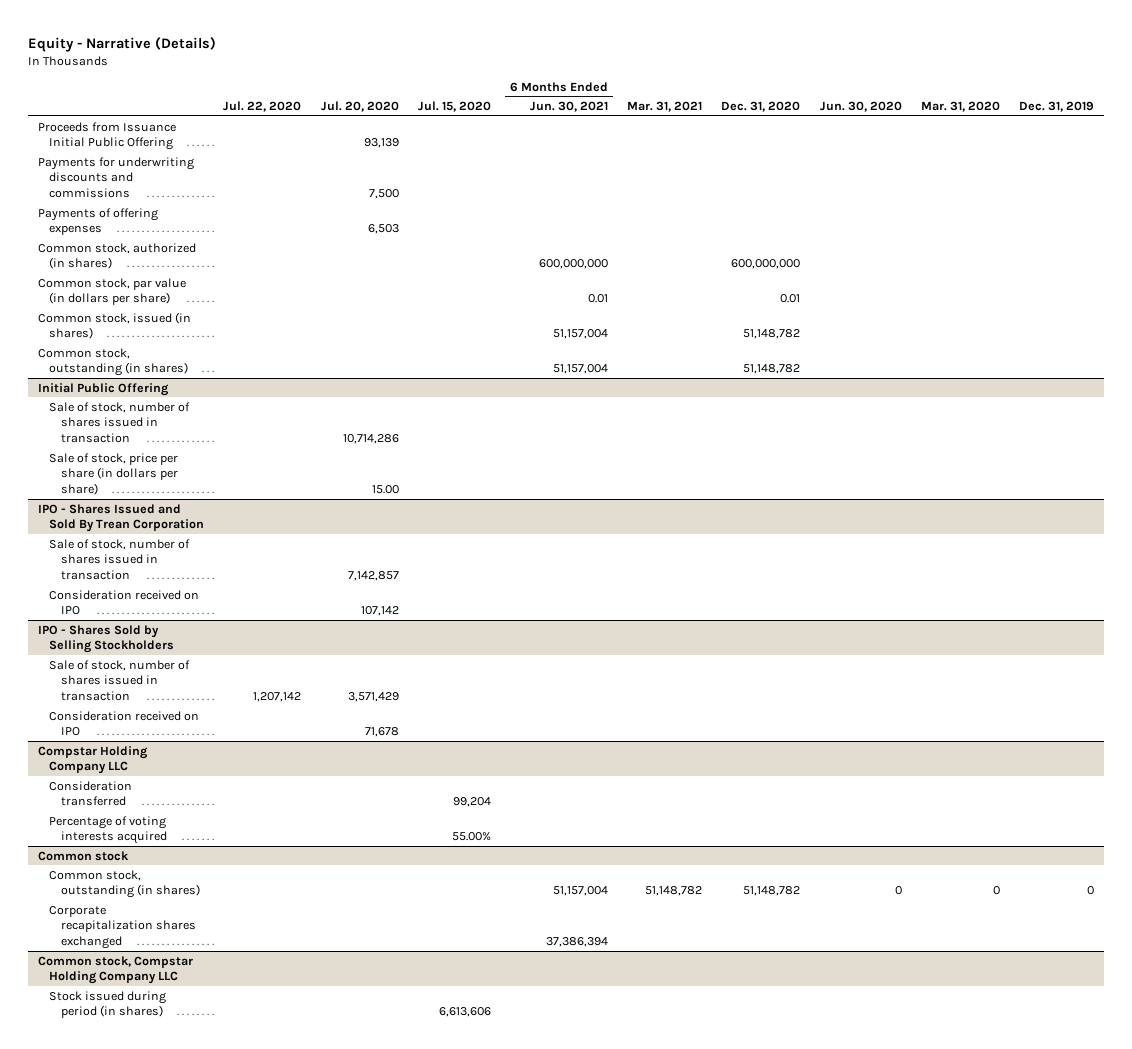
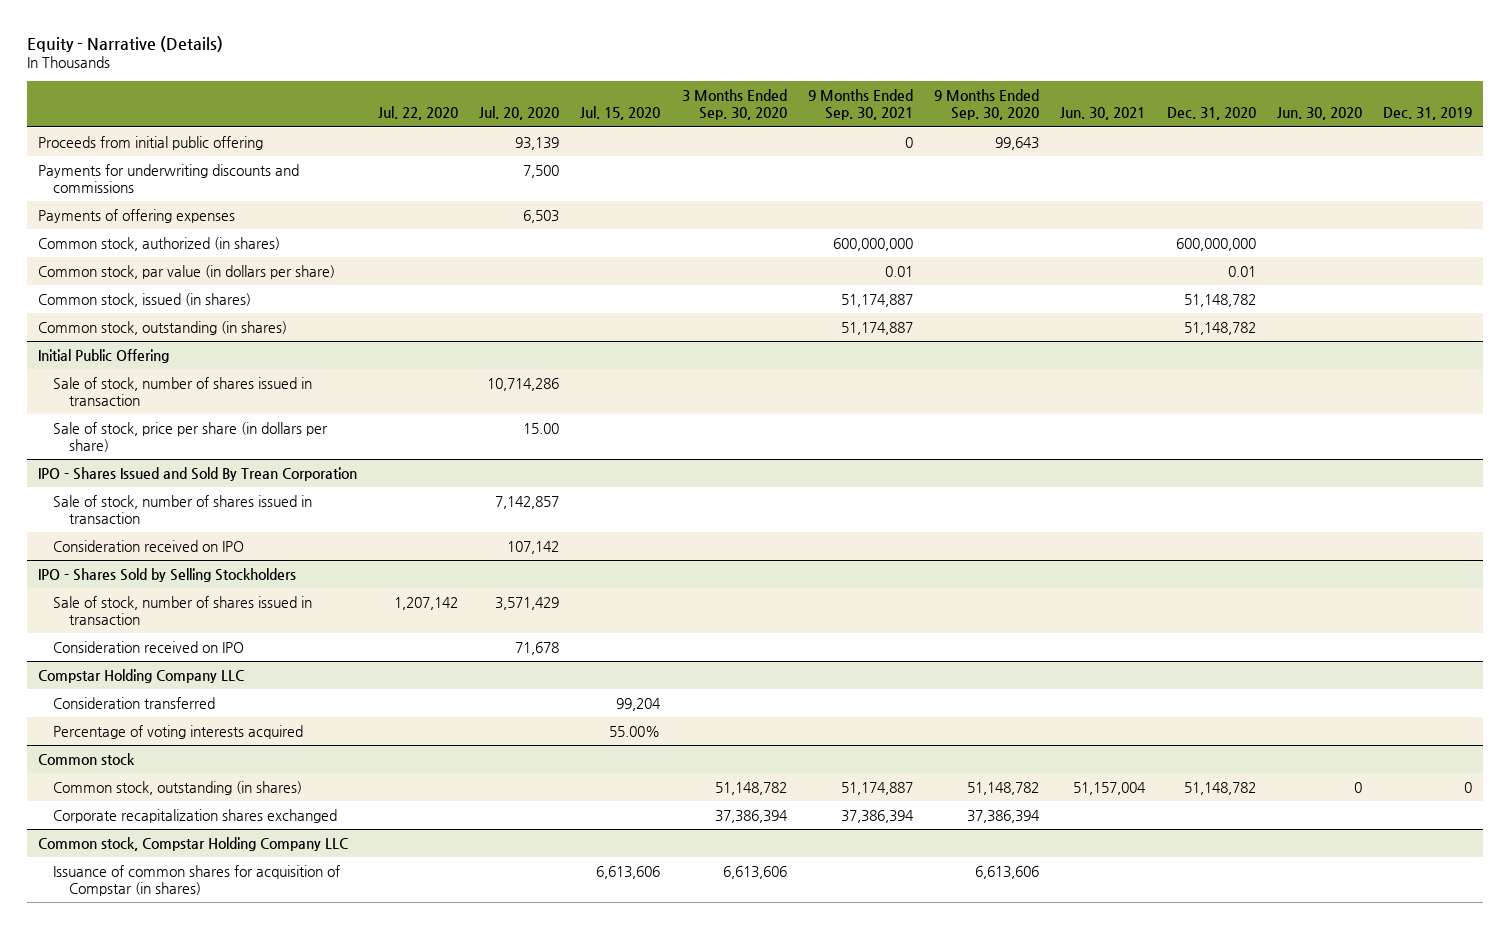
- | Jul. 22, 2020 | Jul. 20, 2020 | Jul. 15, 2020 | 6 Months Ended Jun. 30, 2021 | Mar. 31, 2021 | Dec. 31, 2020 | Jun. 30, 2020 | Mar. 31, 2020 | Dec. 31, 2019
+ | Jul. 22, 2020 | Jul. 20, 2020 | Jul. 15, 2020 | 3 Months Ended Sep. 30, 2020 | 9 Months Ended Sep. 30, 2021 | 9 Months Ended Sep. 30, 2020 | Jun. 30, 2021 | Dec. 31, 2020 | Jun. 30, 2020 | Dec. 31, 2019
- Proceeds from Issuance Initial Public Offering | | 93,139 | | | | | | |
+ Proceeds from initial public offering | | 93,139 | | | 0 | 99,643 | | | |
@ Common stock, Compstar Holding Company LLC
- Stock issued during period (in shares) | | | 6,613,606 | | | | | |
+ Issuance of common shares for acquisition of Compstar (in shares) | | | 6,613,606 | 6,613,606 | | 6,613,606 | | | |

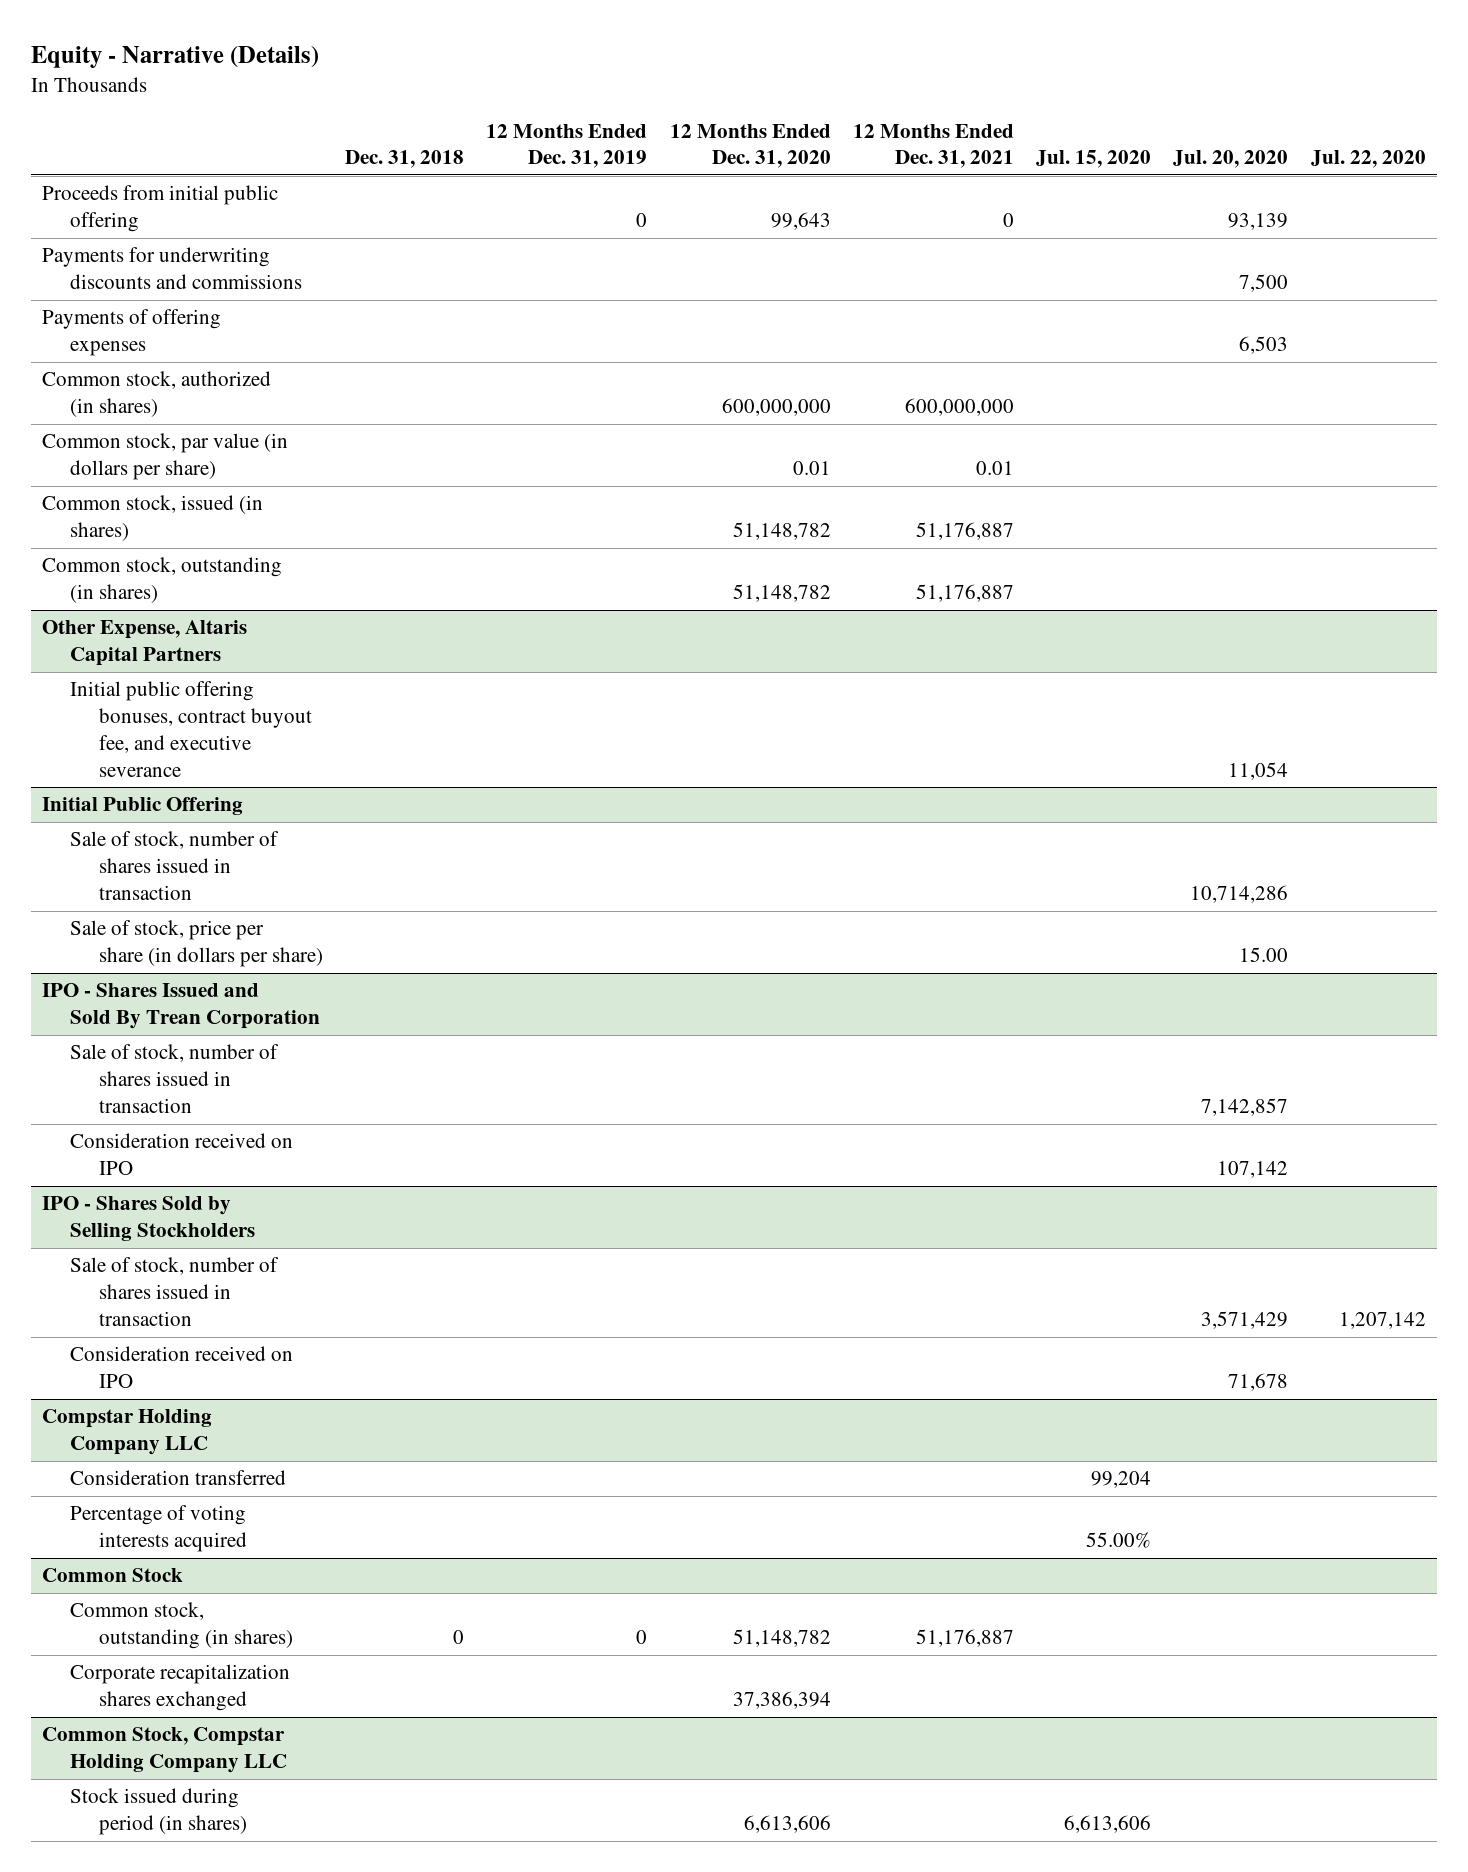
- | Jul. 22, 2020 | Jul. 20, 2020 | Jul. 15, 2020 | 3 Months Ended Sep. 30, 2020 | 9 Months Ended Sep. 30, 2021 | 9 Months Ended Sep. 30, 2020 | Jun. 30, 2021 | Dec. 31, 2020 | Jun. 30, 2020 | Dec. 31, 2019
+ | Dec. 31, 2018 | 12 Months Ended Dec. 31, 2019 | 12 Months Ended Dec. 31, 2020 | 12 Months Ended Dec. 31, 2021 | Jul. 15, 2020 | Jul. 20, 2020 | Jul. 22, 2020
+ Other Expense, Altaris Capital Partners
+ Initial public offering bonuses, contract buyout fee, and executive severance | | | | | | 11,054 |
- Common stock
+ Common Stock
- Common stock, Compstar Holding Company LLC
- Issuance of common shares for acquisition of Compstar (in shares) | | | 6,613,606 | 6,613,606 | | 6,613,606 | | | |
+ Common Stock, Compstar Holding Company LLC
+ Stock issued during period (in shares) | | | 6,613,606 | | 6,613,606 | |

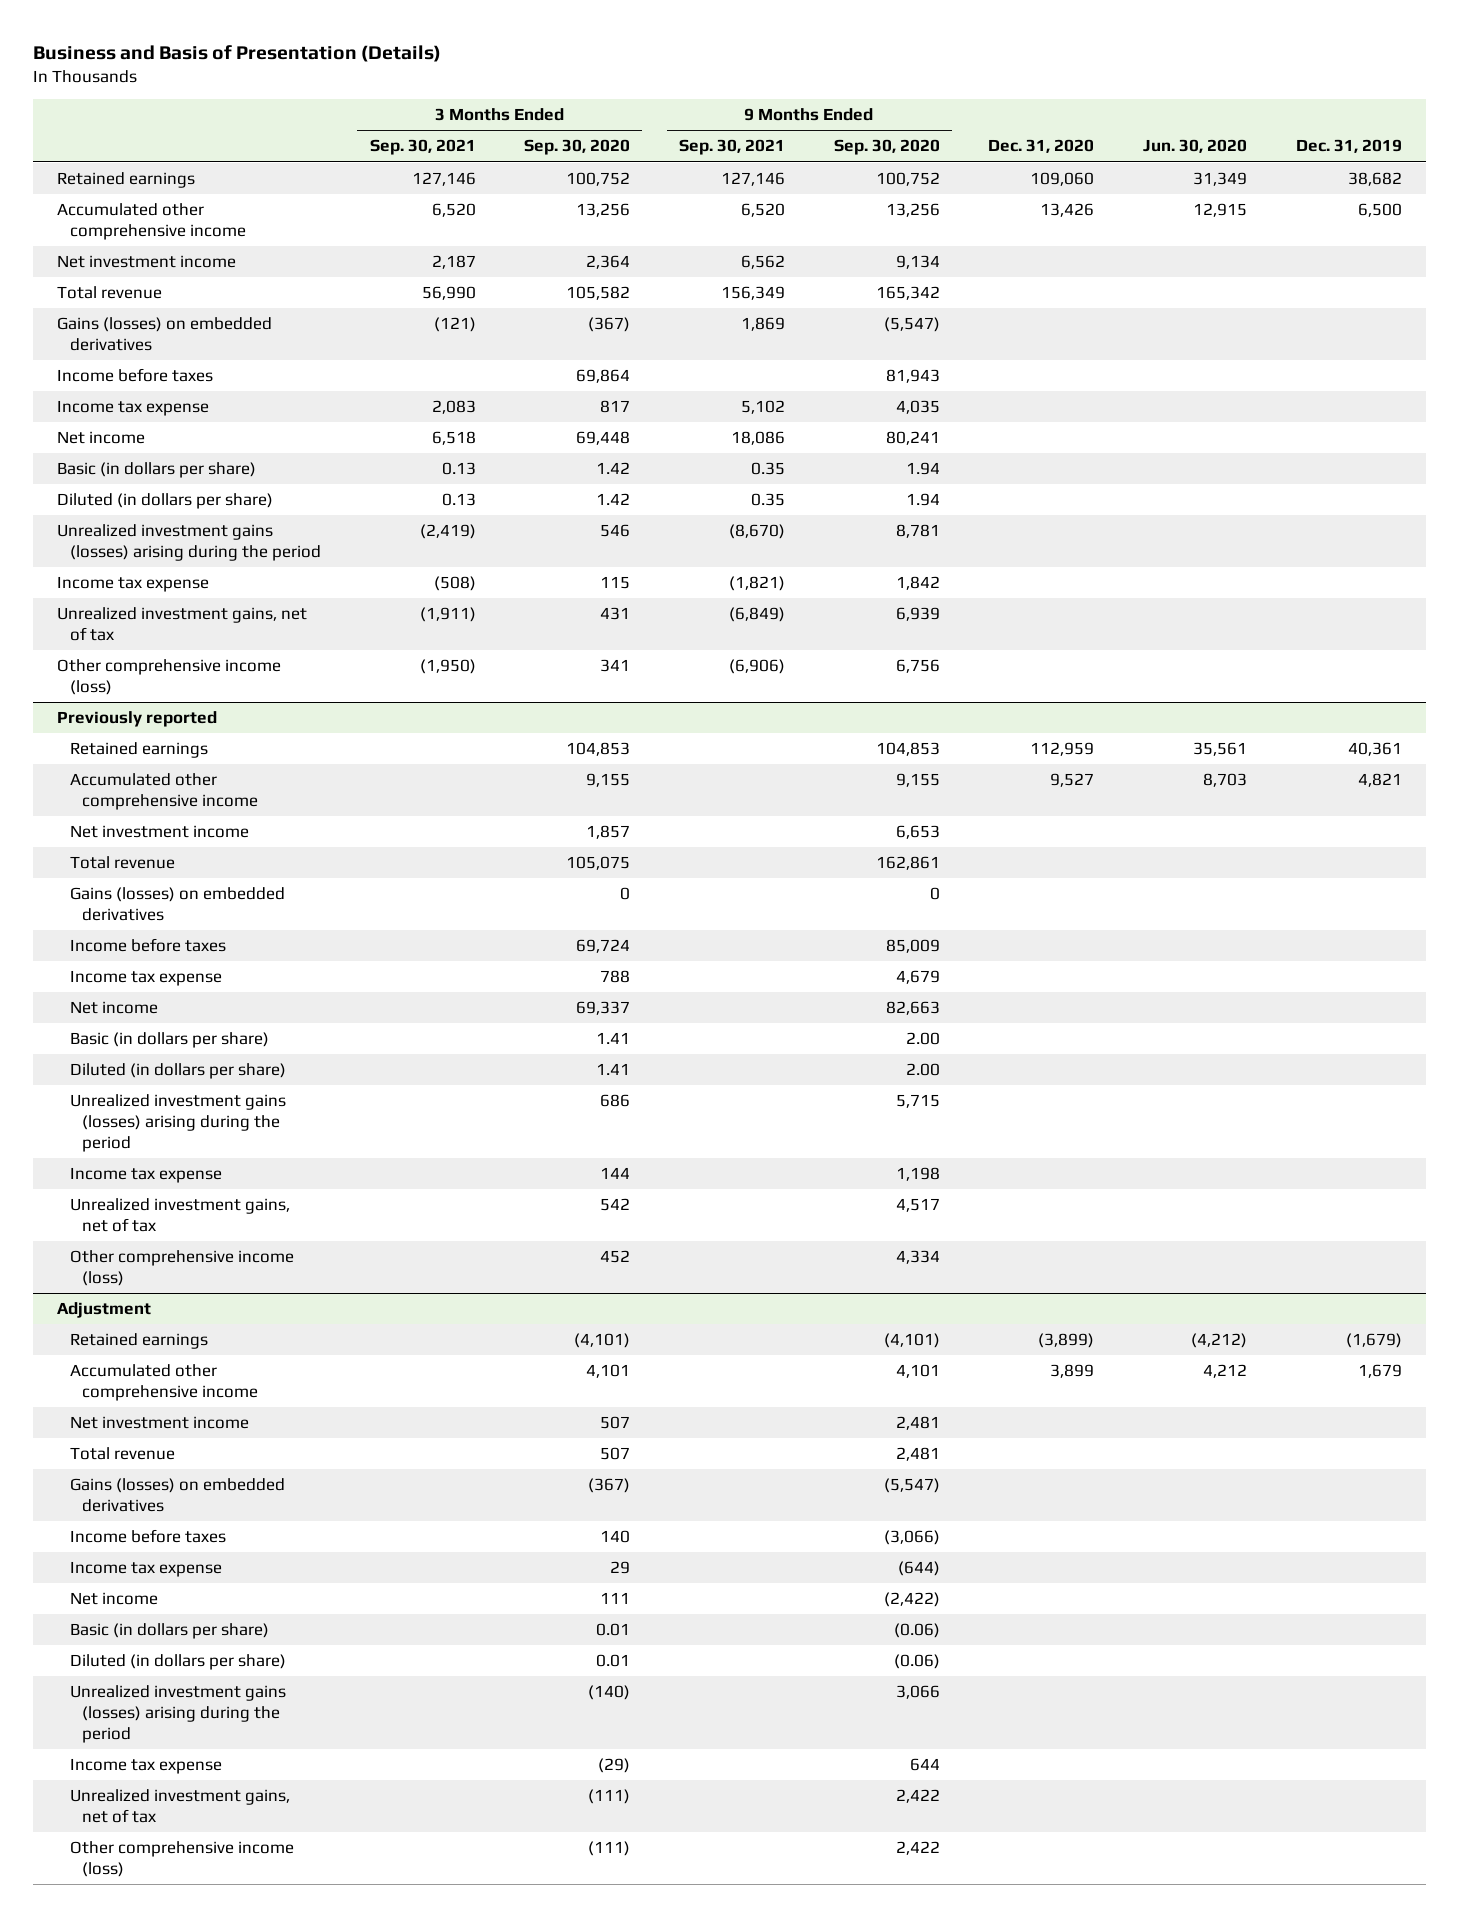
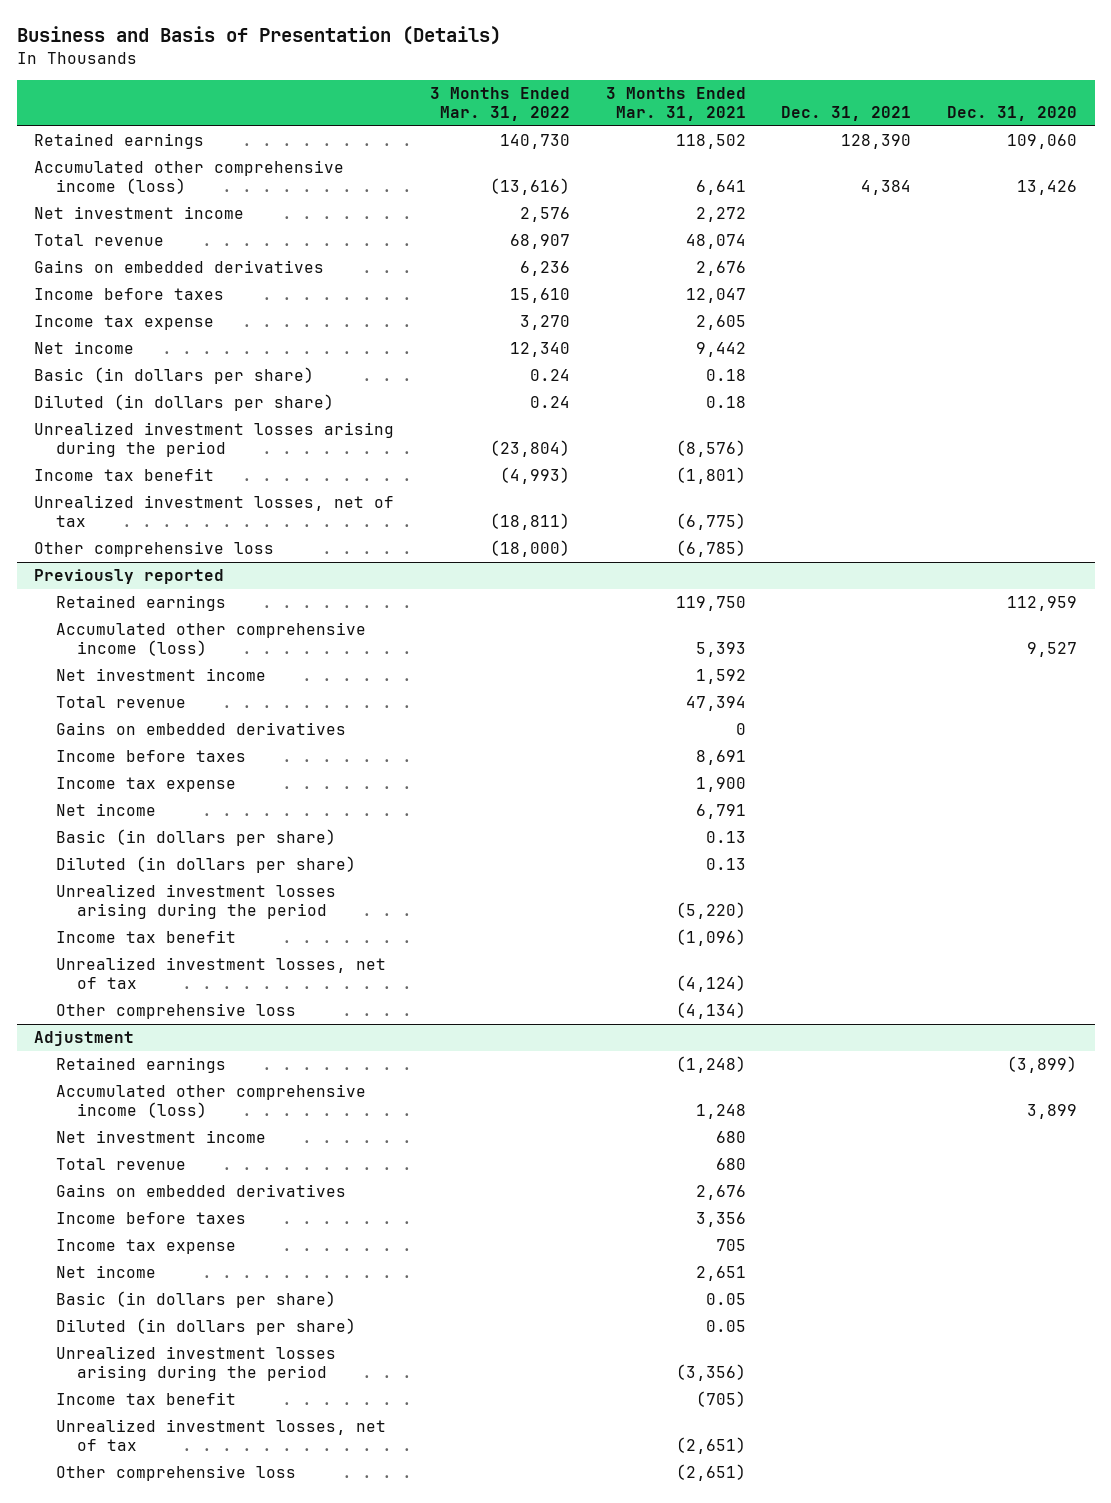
- | 3 Months Ended Sep. 30, 2021 | 3 Months Ended Sep. 30, 2020 | 9 Months Ended Sep. 30, 2021 | 9 Months Ended Sep. 30, 2020 | Dec. 31, 2020 | Jun. 30, 2020 | Dec. 31, 2019
+ | 3 Months Ended Mar. 31, 2022 | 3 Months Ended Mar. 31, 2021 | Dec. 31, 2021 | Dec. 31, 2020
- Accumulated other comprehensive income | 6,520 | 13,256 | 6,520 | 13,256 | 13,426 | 12,915 | 6,500
+ Accumulated other comprehensive income (loss) | (13,616) | 6,641 | 4,384 | 13,426
- Gains (losses) on embedded derivatives | (121) | (367) | 1,869 | (5,547) | | |
+ Gains on embedded derivatives | 6,236 | 2,676 | |
- Unrealized investment gains (losses) arising during the period | (2,419) | 546 | (8,670) | 8,781 | | |
- Income tax expense | (508) | 115 | (1,821) | 1,842 | | |
- Unrealized investment gains, net of tax | (1,911) | 431 | (6,849) | 6,939 | | |
- Other comprehensive income (loss) | (1,950) | 341 | (6,906) | 6,756 | | |
+ Unrealized investment losses arising during the period | (23,804) | (8,576) | |
+ Income tax benefit | (4,993) | (1,801) | |
+ Unrealized investment losses, net of tax | (18,811) | (6,775) | |
+ Other comprehensive loss | (18,000) | (6,785) | |
@ Previously reported
- Accumulated other comprehensive income | | 9,155 | | 9,155 | 9,527 | 8,703 | 4,821
+ Accumulated other comprehensive income (loss) | | 5,393 | | 9,527
- Gains (losses) on embedded derivatives | | 0 | | 0 | | |
+ Gains on embedded derivatives | | 0 | |
- Unrealized investment gains (losses) arising during the period | | 686 | | 5,715 | | |
- Income tax expense | | 144 | | 1,198 | | |
- Unrealized investment gains, net of tax | | 542 | | 4,517 | | |
- Other comprehensive income (loss) | | 452 | | 4,334 | | |
+ Unrealized investment losses arising during the period | | (5,220) | |
+ Income tax benefit | | (1,096) | |
+ Unrealized investment losses, net of tax | | (4,124) | |
+ Other comprehensive loss | | (4,134) | |
@ Adjustment
- Accumulated other comprehensive income | | 4,101 | | 4,101 | 3,899 | 4,212 | 1,679
+ Accumulated other comprehensive income (loss) | | 1,248 | | 3,899
- Gains (losses) on embedded derivatives | | (367) | | (5,547) | | |
+ Gains on embedded derivatives | | 2,676 | |
- Unrealized investment gains (losses) arising during the period | | (140) | | 3,066 | | |
- Income tax expense | | (29) | | 644 | | |
- Unrealized investment gains, net of tax | | (111) | | 2,422 | | |
- Other comprehensive income (loss) | | (111) | | 2,422 | | |
+ Unrealized investment losses arising during the period | | (3,356) | |
+ Income tax benefit | | (705) | |
+ Unrealized investment losses, net of tax | | (2,651) | |
+ Other comprehensive loss | | (2,651) | |

